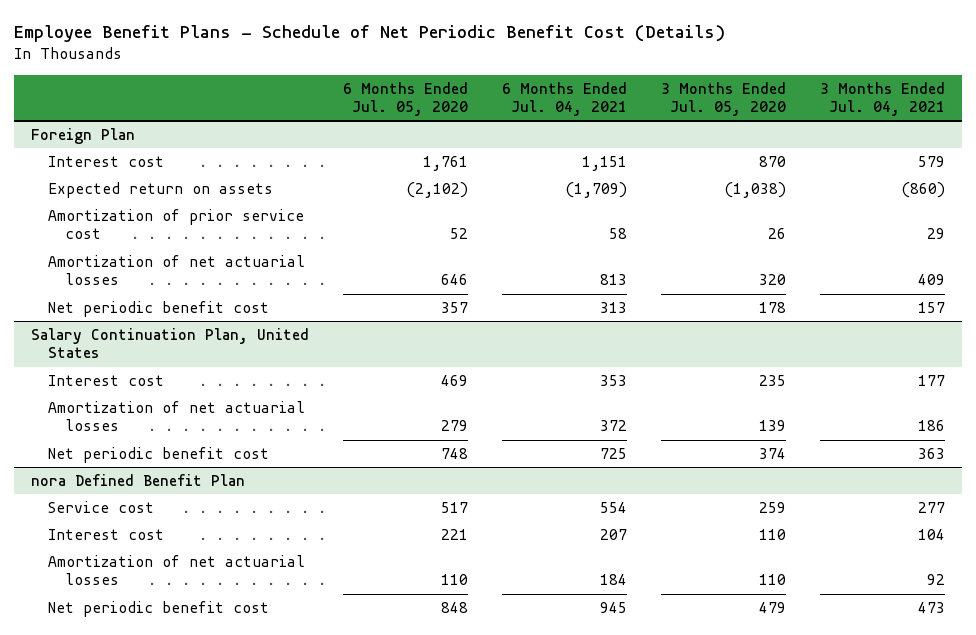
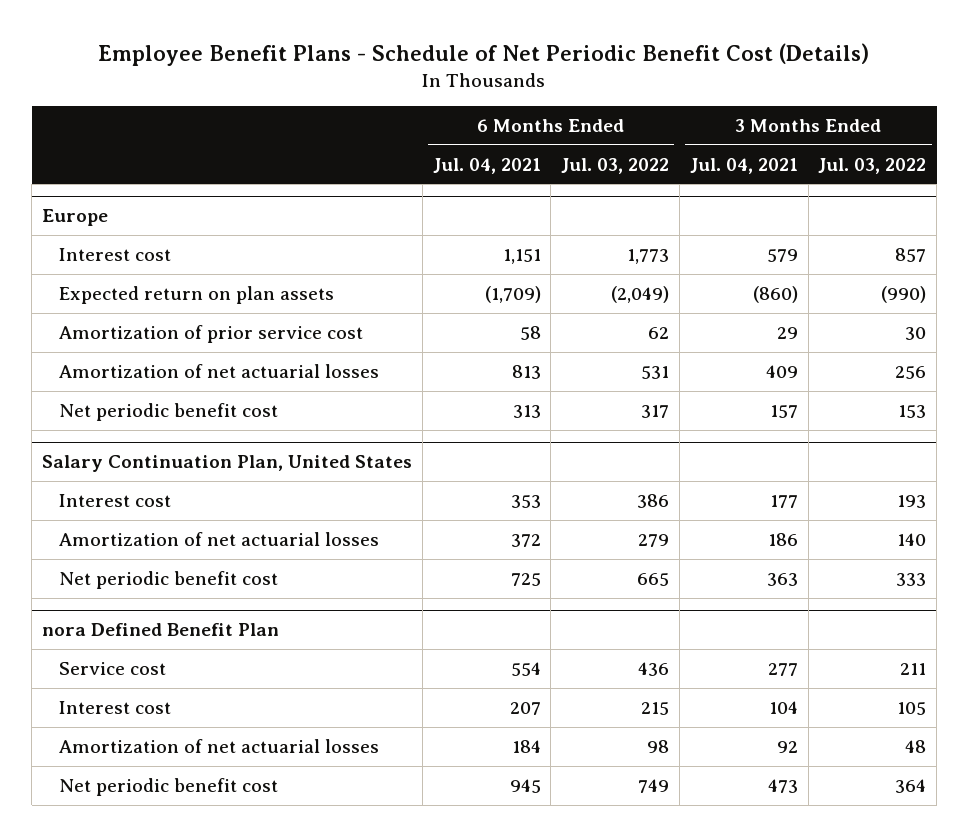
- | 6 Months Ended Jul. 05, 2020 | 6 Months Ended Jul. 04, 2021 | 3 Months Ended Jul. 05, 2020 | 3 Months Ended Jul. 04, 2021
+ | 6 Months Ended Jul. 04, 2021 | 6 Months Ended Jul. 03, 2022 | 3 Months Ended Jul. 04, 2021 | 3 Months Ended Jul. 03, 2022
- Foreign Plan
+ Europe
- Expected return on assets | (2,102) | (1,709) | (1,038) | (860)
+ Expected return on plan assets | (1,709) | (2,049) | (860) | (990)

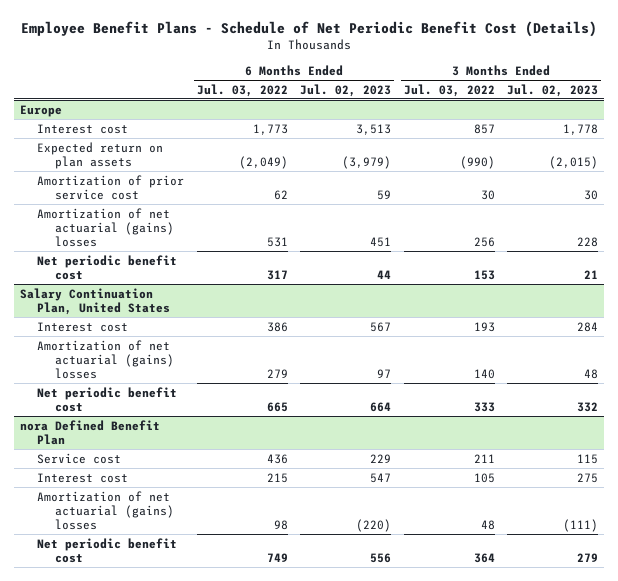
- | 6 Months Ended Jul. 04, 2021 | 6 Months Ended Jul. 03, 2022 | 3 Months Ended Jul. 04, 2021 | 3 Months Ended Jul. 03, 2022
+ | 6 Months Ended Jul. 03, 2022 | 6 Months Ended Jul. 02, 2023 | 3 Months Ended Jul. 03, 2022 | 3 Months Ended Jul. 02, 2023
@ Europe
- Amortization of net actuarial losses | 813 | 531 | 409 | 256
+ Amortization of net actuarial (gains) losses | 531 | 451 | 256 | 228
@ Salary Continuation Plan, United States
- Amortization of net actuarial losses | 372 | 279 | 186 | 140
+ Amortization of net actuarial (gains) losses | 279 | 97 | 140 | 48
@ nora Defined Benefit Plan
- Amortization of net actuarial losses | 184 | 98 | 92 | 48
+ Amortization of net actuarial (gains) losses | 98 | (220) | 48 | (111)

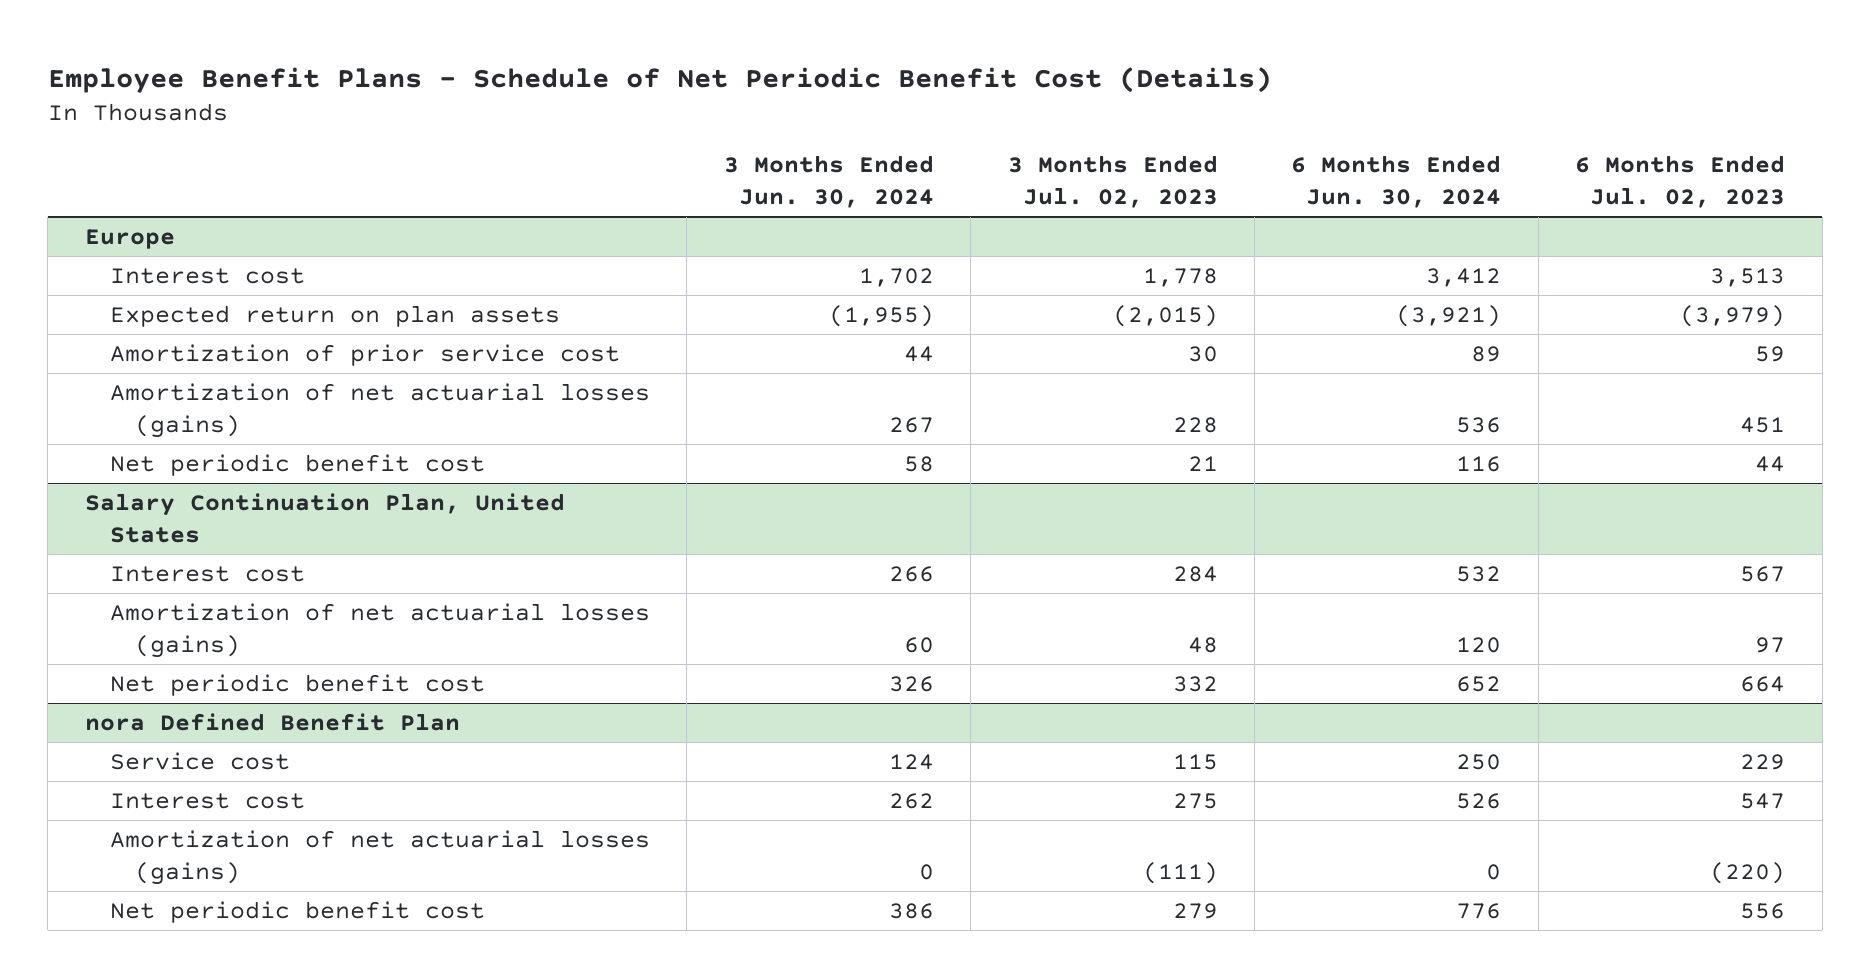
- | 6 Months Ended Jul. 03, 2022 | 6 Months Ended Jul. 02, 2023 | 3 Months Ended Jul. 03, 2022 | 3 Months Ended Jul. 02, 2023
+ | 3 Months Ended Jun. 30, 2024 | 3 Months Ended Jul. 02, 2023 | 6 Months Ended Jun. 30, 2024 | 6 Months Ended Jul. 02, 2023
@ Europe
- Amortization of net actuarial (gains) losses | 531 | 451 | 256 | 228
+ Amortization of net actuarial losses (gains) | 267 | 228 | 536 | 451
@ Salary Continuation Plan, United States
- Amortization of net actuarial (gains) losses | 279 | 97 | 140 | 48
+ Amortization of net actuarial losses (gains) | 60 | 48 | 120 | 97
@ nora Defined Benefit Plan
- Amortization of net actuarial (gains) losses | 98 | (220) | 48 | (111)
+ Amortization of net actuarial losses (gains) | 0 | (111) | 0 | (220)

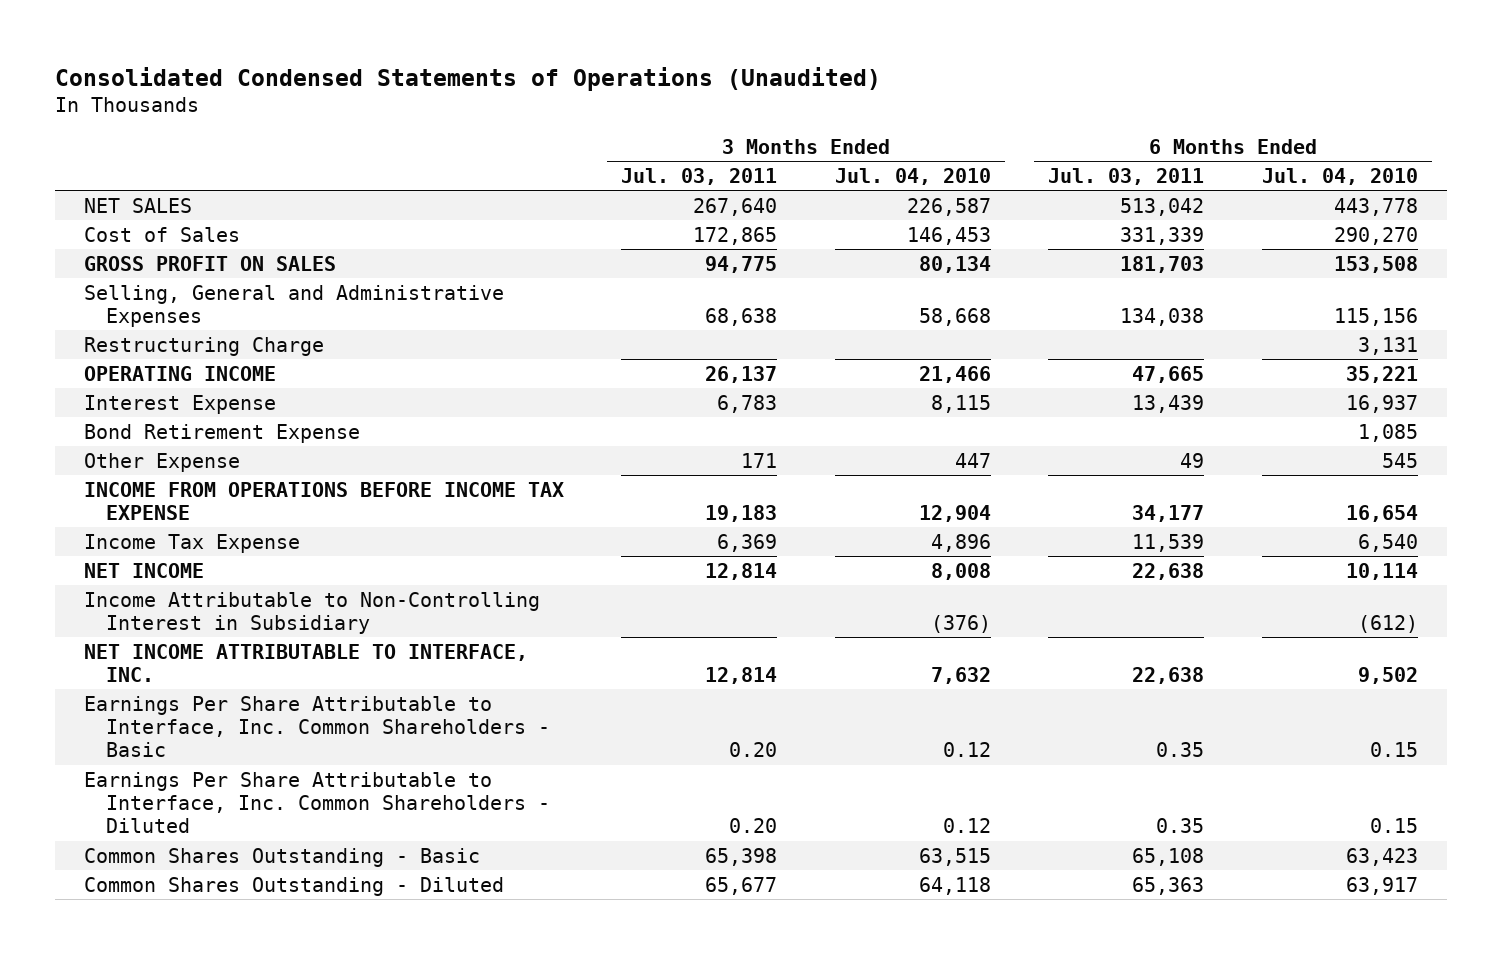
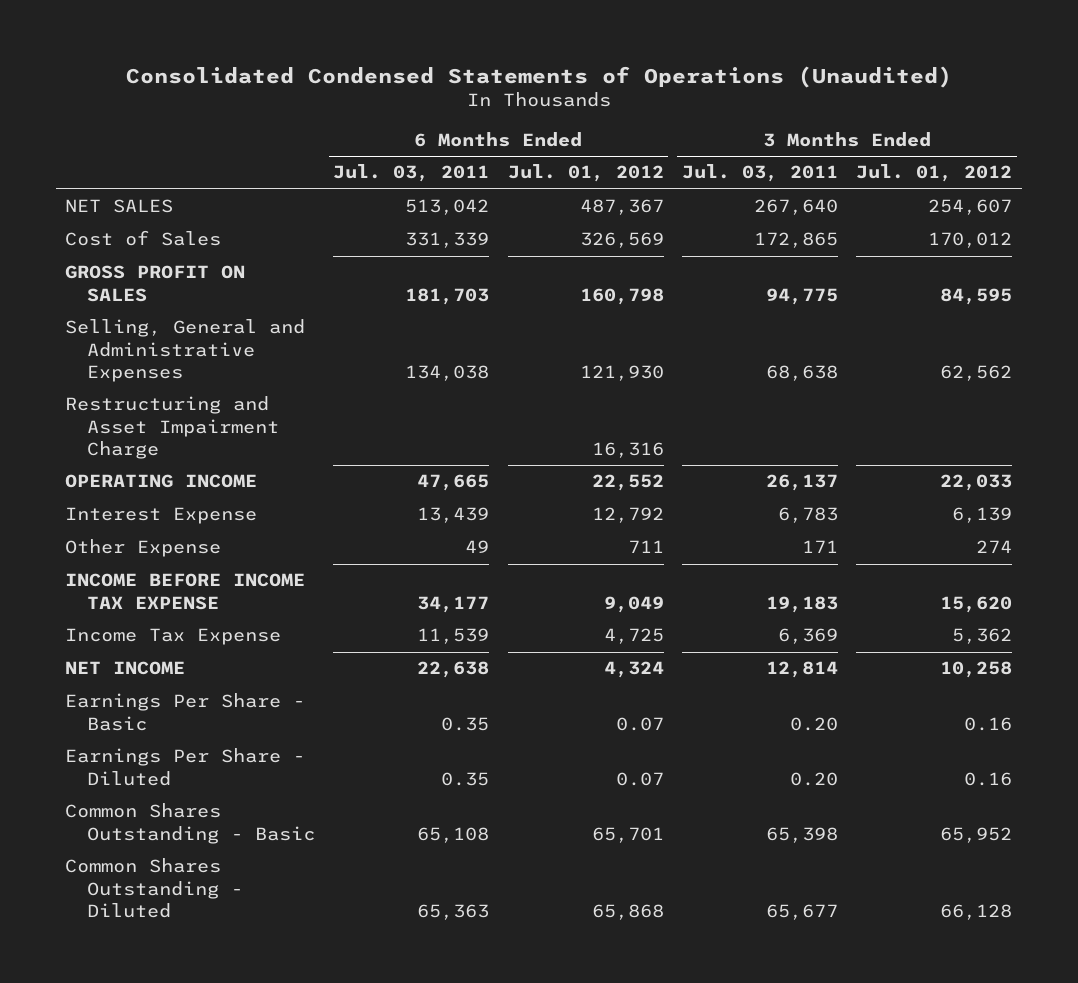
- | 3 Months Ended Jul. 03, 2011 | 3 Months Ended Jul. 04, 2010 | 6 Months Ended Jul. 03, 2011 | 6 Months Ended Jul. 04, 2010
+ | 6 Months Ended Jul. 03, 2011 | 6 Months Ended Jul. 01, 2012 | 3 Months Ended Jul. 03, 2011 | 3 Months Ended Jul. 01, 2012
- Restructuring Charge | | | | 3,131
+ Restructuring and Asset Impairment Charge | | 16,316 | |
- Bond Retirement Expense | | | | 1,085
- INCOME FROM OPERATIONS BEFORE INCOME TAX EXPENSE | 19,183 | 12,904 | 34,177 | 16,654
+ INCOME BEFORE INCOME TAX EXPENSE | 34,177 | 9,049 | 19,183 | 15,620
- Income Attributable to Non-Controlling Interest in Subsidiary | | (376) | | (612)
- NET INCOME ATTRIBUTABLE TO INTERFACE, INC. | 12,814 | 7,632 | 22,638 | 9,502
- Earnings Per Share Attributable to Interface, Inc. Common Shareholders - Basic | 0.20 | 0.12 | 0.35 | 0.15
- Earnings Per Share Attributable to Interface, Inc. Common Shareholders - Diluted | 0.20 | 0.12 | 0.35 | 0.15
+ Earnings Per Share - Basic | 0.35 | 0.07 | 0.20 | 0.16
+ Earnings Per Share - Diluted | 0.35 | 0.07 | 0.20 | 0.16

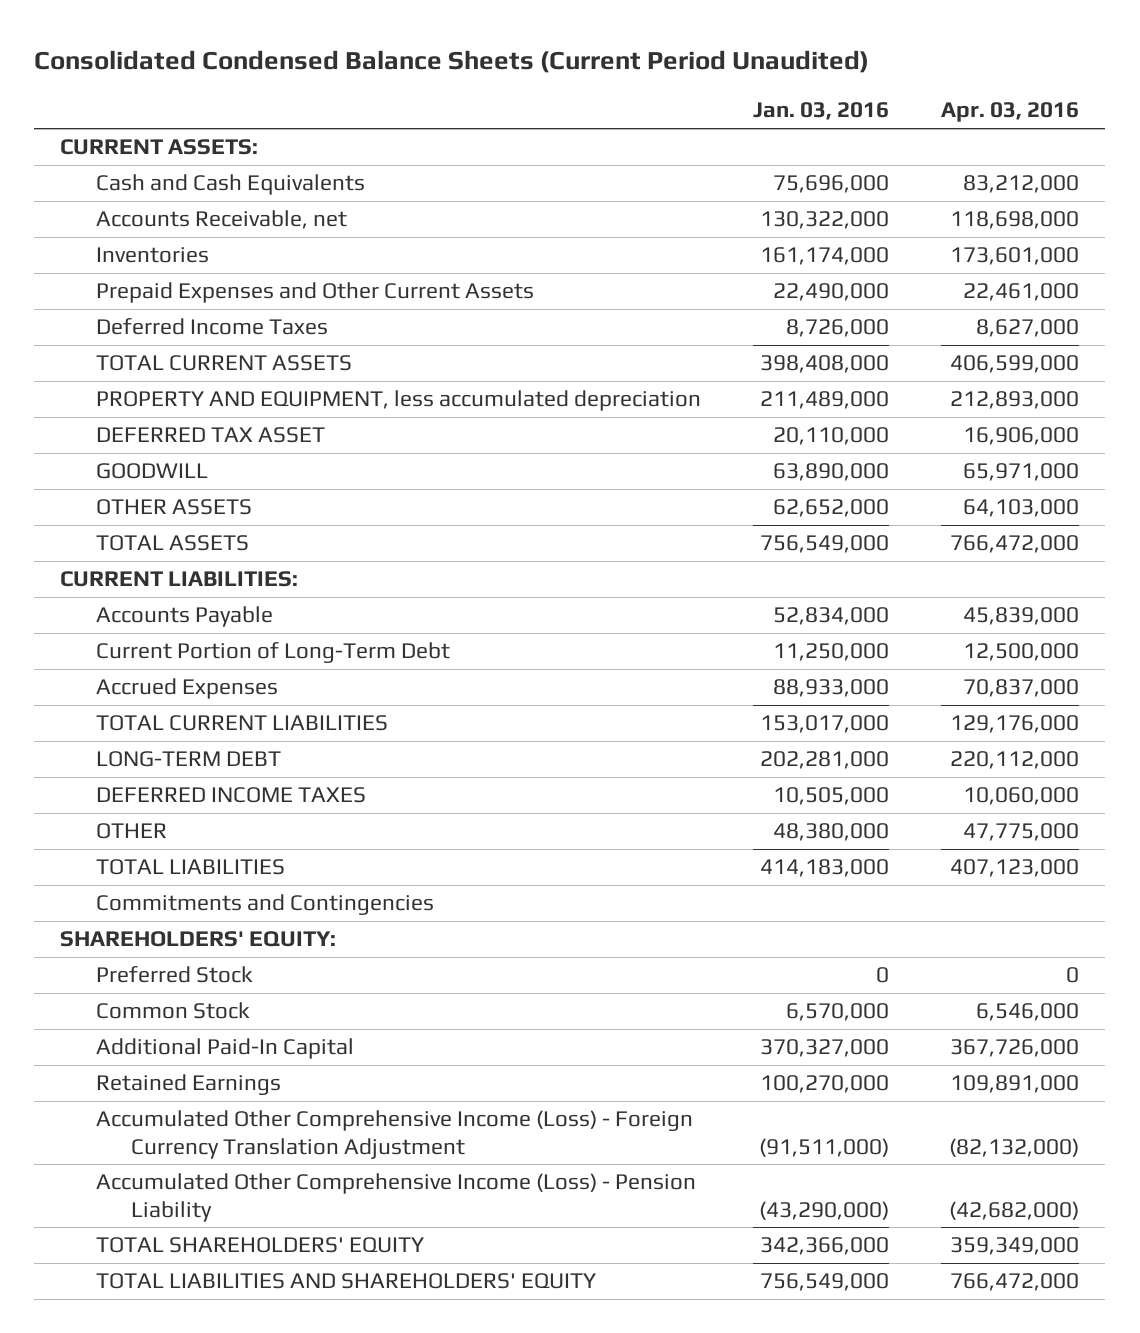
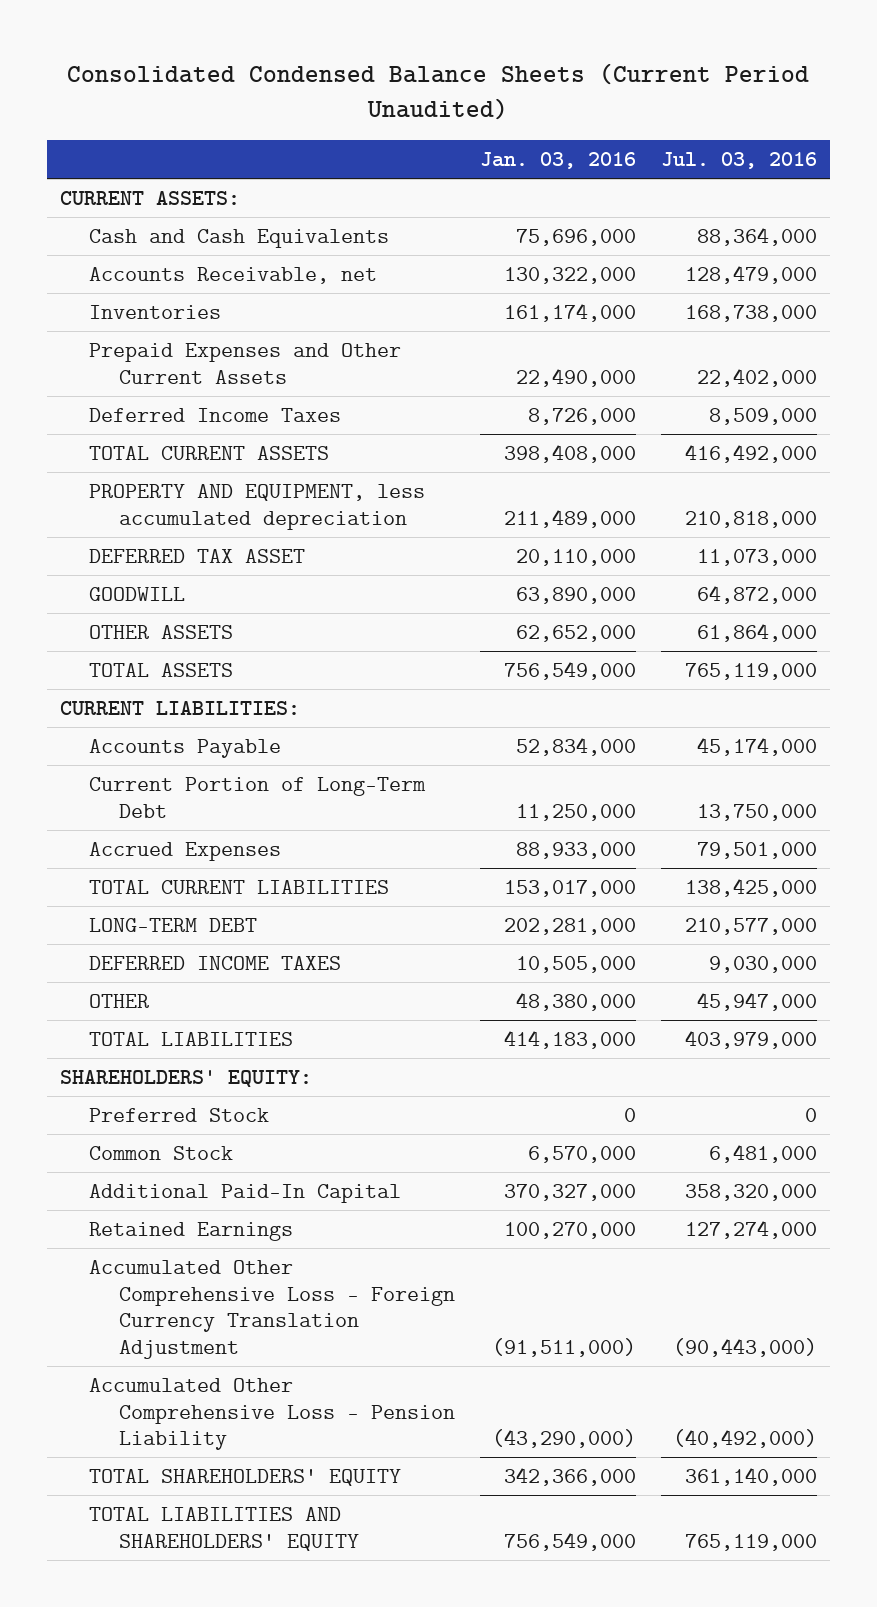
- | Jan. 03, 2016 | Apr. 03, 2016
+ | Jan. 03, 2016 | Jul. 03, 2016
- Commitments and Contingencies
- Accumulated Other Comprehensive Income (Loss) - Foreign Currency Translation Adjustment | (91,511,000) | (82,132,000)
- Accumulated Other Comprehensive Income (Loss) - Pension Liability | (43,290,000) | (42,682,000)
+ Accumulated Other Comprehensive Loss - Foreign Currency Translation Adjustment | (91,511,000) | (90,443,000)
+ Accumulated Other Comprehensive Loss - Pension Liability | (43,290,000) | (40,492,000)

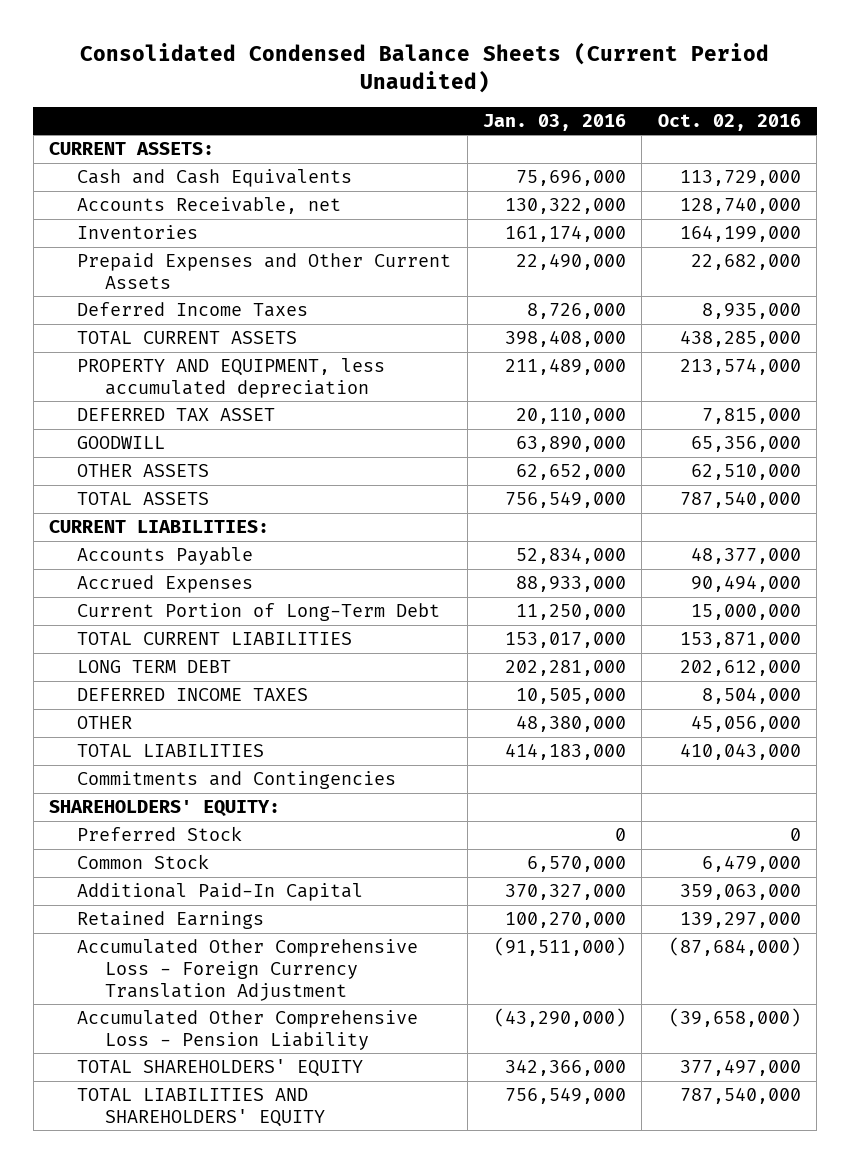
- | Jan. 03, 2016 | Jul. 03, 2016
+ | Jan. 03, 2016 | Oct. 02, 2016
moved down: Current Portion of Long-Term Debt | 11,250,000 | 15,000,000
- LONG-TERM DEBT | 202,281,000 | 210,577,000
+ LONG TERM DEBT | 202,281,000 | 202,612,000
+ Commitments and Contingencies

